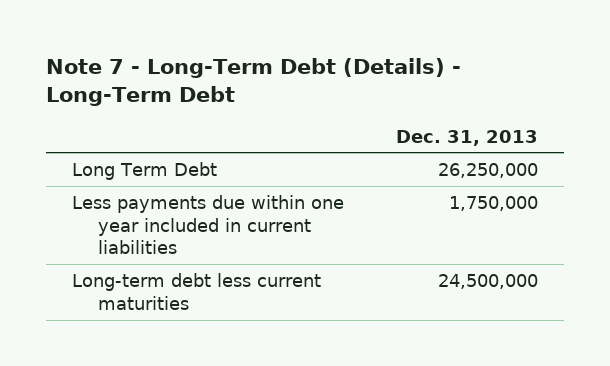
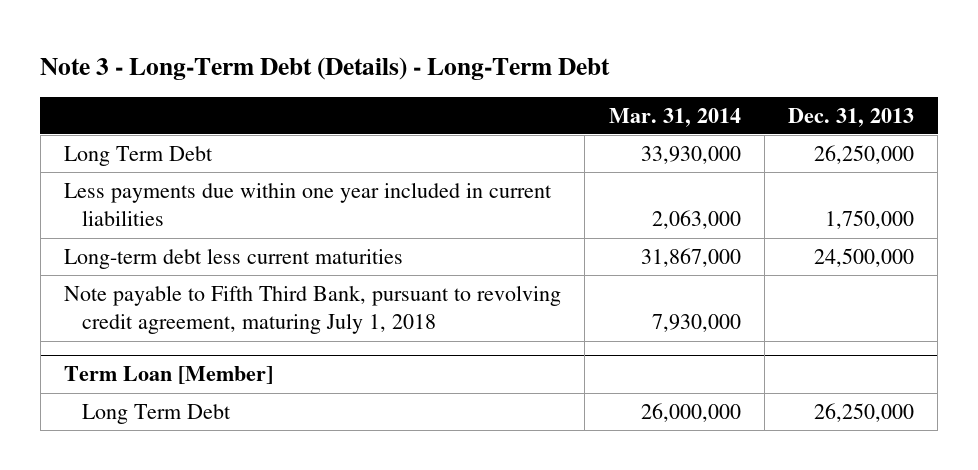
- Note 7 - Long-Term Debt (Details) - Long-Term Debt
+ Note 3 - Long-Term Debt (Details) - Long-Term Debt
- | Dec. 31, 2013
+ | Mar. 31, 2014 | Dec. 31, 2013
+ Note payable to Fifth Third Bank, pursuant to revolving credit agreement, maturing July 1, 2018 | 7,930,000 |
+ Term Loan [Member]
+ Long Term Debt | 26,000,000 | 26,250,000

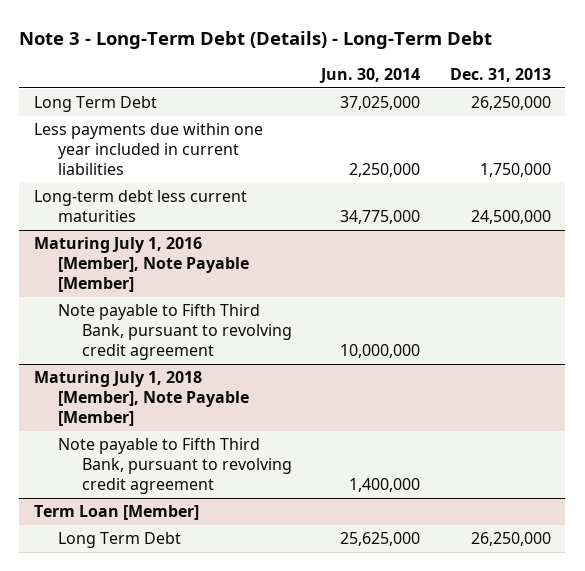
- | Mar. 31, 2014 | Dec. 31, 2013
+ | Jun. 30, 2014 | Dec. 31, 2013
- Note payable to Fifth Third Bank, pursuant to revolving credit agreement, maturing July 1, 2018 | 7,930,000 |
+ Maturing July 1, 2016 [Member], Note Payable [Member]
+ Note payable to Fifth Third Bank, pursuant to revolving credit agreement | 10,000,000 |
+ Maturing July 1, 2018 [Member], Note Payable [Member]
+ Note payable to Fifth Third Bank, pursuant to revolving credit agreement | 1,400,000 |

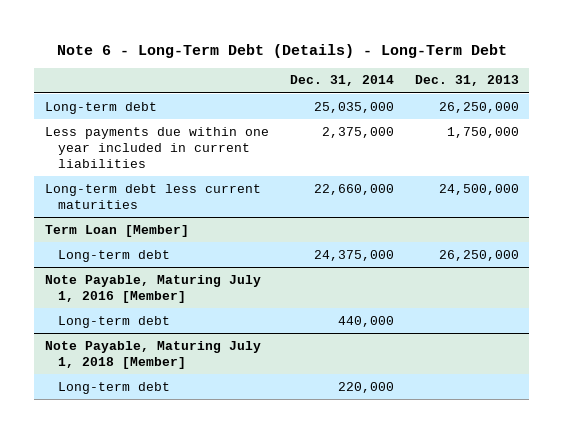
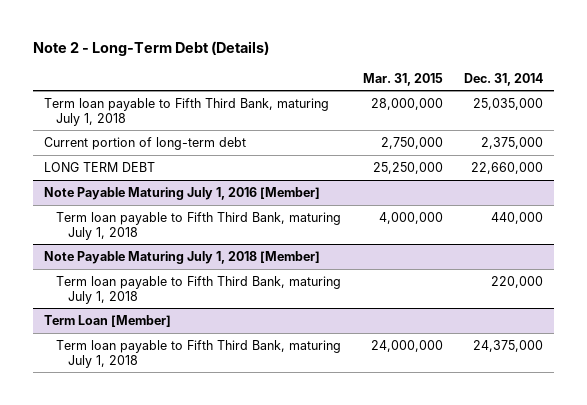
- Note 6 - Long-Term Debt (Details) - Long-Term Debt
+ Note 2 - Long-Term Debt (Details)
- | Dec. 31, 2014 | Dec. 31, 2013
+ | Mar. 31, 2015 | Dec. 31, 2014
- Long-term debt | 25,035,000 | 26,250,000
- Less payments due within one year included in current liabilities | 2,375,000 | 1,750,000
- Long-term debt less current maturities | 22,660,000 | 24,500,000
+ Term loan payable to Fifth Third Bank, maturing July 1, 2018 | 28,000,000 | 25,035,000
+ Current portion of long-term debt | 2,750,000 | 2,375,000
+ LONG TERM DEBT | 25,250,000 | 22,660,000
+ Note Payable Maturing July 1, 2016 [Member]
+ Term loan payable to Fifth Third Bank, maturing July 1, 2018 | 4,000,000 | 440,000
+ Note Payable Maturing July 1, 2018 [Member]
+ Term loan payable to Fifth Third Bank, maturing July 1, 2018 | | 220,000
@ Term Loan [Member]
- Long-term debt | 24,375,000 | 26,250,000
- Note Payable, Maturing July 1, 2016 [Member]
- Long-term debt | 440,000 |
- Note Payable, Maturing July 1, 2018 [Member]
- Long-term debt | 220,000 |
@ Term Loan [Member]
+ Term loan payable to Fifth Third Bank, maturing July 1, 2018 | 24,000,000 | 24,375,000

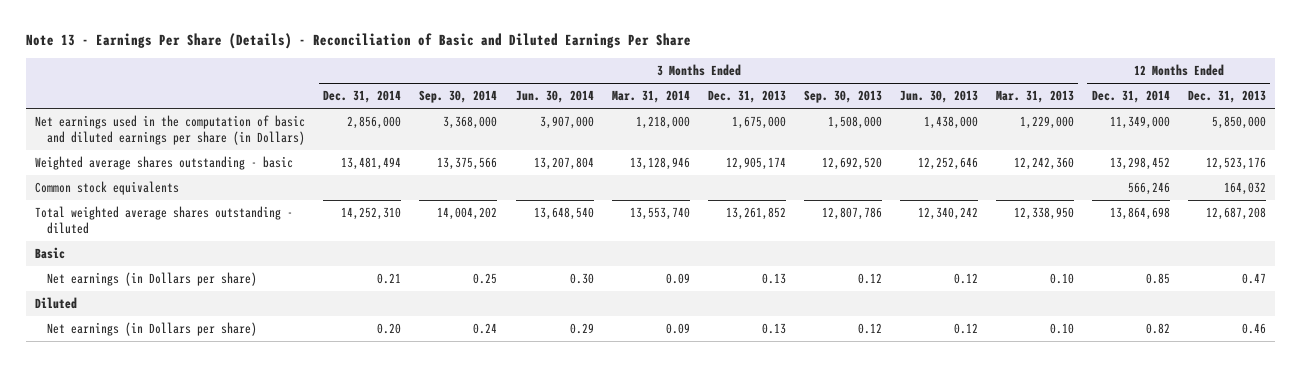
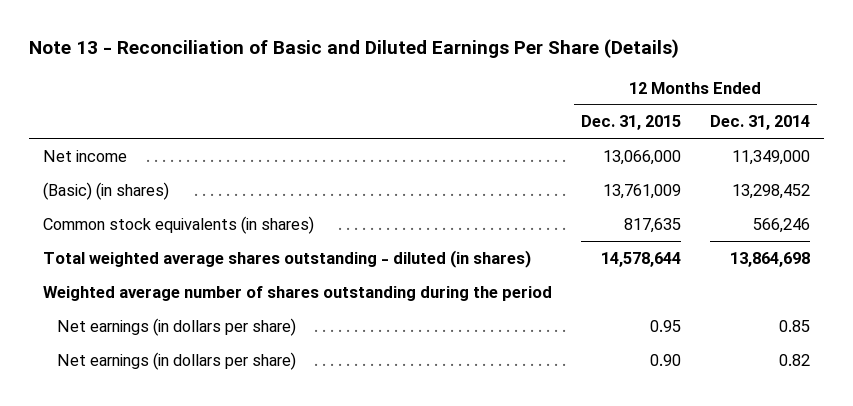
- Note 13 - Earnings Per Share (Details) - Reconciliation of Basic and Diluted Earnings Per Share
+ Note 13 - Reconciliation of Basic and Diluted Earnings Per Share (Details)
- | 3 Months Ended Dec. 31, 2014 | 3 Months Ended Sep. 30, 2014 | 3 Months Ended Jun. 30, 2014 | 3 Months Ended Mar. 31, 2014 | 3 Months Ended Dec. 31, 2013 | 3 Months Ended Sep. 30, 2013 | 3 Months Ended Jun. 30, 2013 | 3 Months Ended Mar. 31, 2013 | 12 Months Ended Dec. 31, 2014 | 12 Months Ended Dec. 31, 2013
+ | 12 Months Ended Dec. 31, 2015 | 12 Months Ended Dec. 31, 2014
- Net earnings used in the computation of basic and diluted earnings per share (in Dollars) | 2,856,000 | 3,368,000 | 3,907,000 | 1,218,000 | 1,675,000 | 1,508,000 | 1,438,000 | 1,229,000 | 11,349,000 | 5,850,000
- Weighted average shares outstanding - basic | 13,481,494 | 13,375,566 | 13,207,804 | 13,128,946 | 12,905,174 | 12,692,520 | 12,252,646 | 12,242,360 | 13,298,452 | 12,523,176
- Common stock equivalents | | | | | | | | | 566,246 | 164,032
- Total weighted average shares outstanding - diluted | 14,252,310 | 14,004,202 | 13,648,540 | 13,553,740 | 13,261,852 | 12,807,786 | 12,340,242 | 12,338,950 | 13,864,698 | 12,687,208
- Basic
- Net earnings (in Dollars per share) | 0.21 | 0.25 | 0.30 | 0.09 | 0.13 | 0.12 | 0.12 | 0.10 | 0.85 | 0.47
- Diluted
- Net earnings (in Dollars per share) | 0.20 | 0.24 | 0.29 | 0.09 | 0.13 | 0.12 | 0.12 | 0.10 | 0.82 | 0.46
+ Net income | 13,066,000 | 11,349,000
+ (Basic) (in shares) | 13,761,009 | 13,298,452
+ Common stock equivalents (in shares) | 817,635 | 566,246
+ Total weighted average shares outstanding - diluted (in shares) | 14,578,644 | 13,864,698
+ Weighted average number of shares outstanding during the period
+ Net earnings (in dollars per share) | 0.95 | 0.85
+ Net earnings (in dollars per share) | 0.90 | 0.82

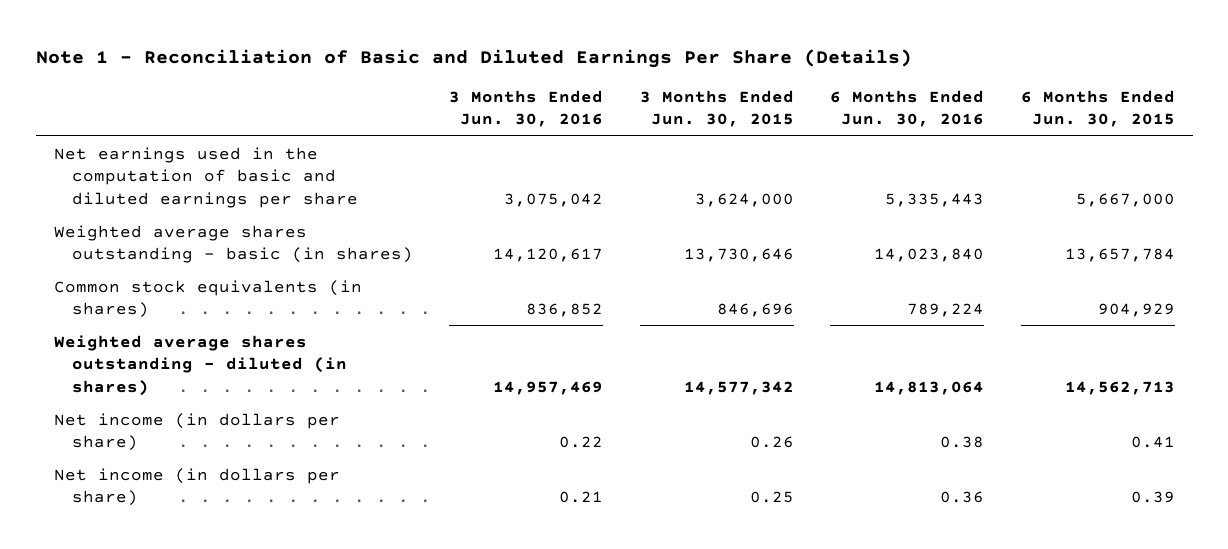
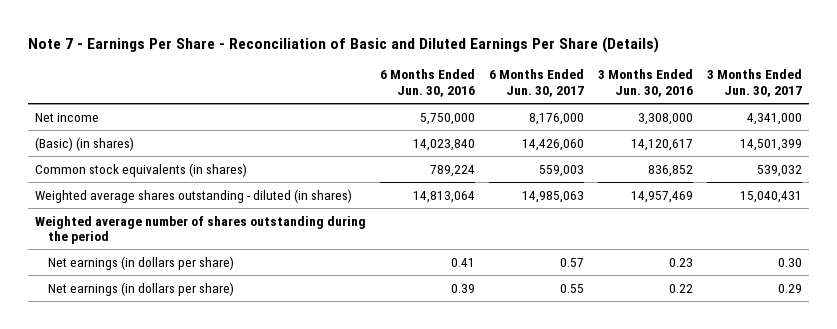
- Note 1 - Reconciliation of Basic and Diluted Earnings Per Share (Details)
+ Note 7 - Earnings Per Share - Reconciliation of Basic and Diluted Earnings Per Share (Details)
- | 3 Months Ended Jun. 30, 2016 | 3 Months Ended Jun. 30, 2015 | 6 Months Ended Jun. 30, 2016 | 6 Months Ended Jun. 30, 2015
+ | 6 Months Ended Jun. 30, 2016 | 6 Months Ended Jun. 30, 2017 | 3 Months Ended Jun. 30, 2016 | 3 Months Ended Jun. 30, 2017
- Net earnings used in the computation of basic and diluted earnings per share | 3,075,042 | 3,624,000 | 5,335,443 | 5,667,000
- Weighted average shares outstanding - basic (in shares) | 14,120,617 | 13,730,646 | 14,023,840 | 13,657,784
+ Net income | 5,750,000 | 8,176,000 | 3,308,000 | 4,341,000
+ (Basic) (in shares) | 14,023,840 | 14,426,060 | 14,120,617 | 14,501,399
- Net income (in dollars per share) | 0.22 | 0.26 | 0.38 | 0.41
- Net income (in dollars per share) | 0.21 | 0.25 | 0.36 | 0.39
+ Weighted average number of shares outstanding during the period
+ Net earnings (in dollars per share) | 0.41 | 0.57 | 0.23 | 0.30
+ Net earnings (in dollars per share) | 0.39 | 0.55 | 0.22 | 0.29

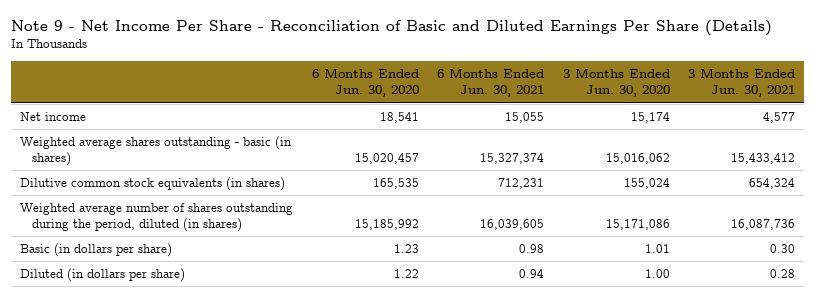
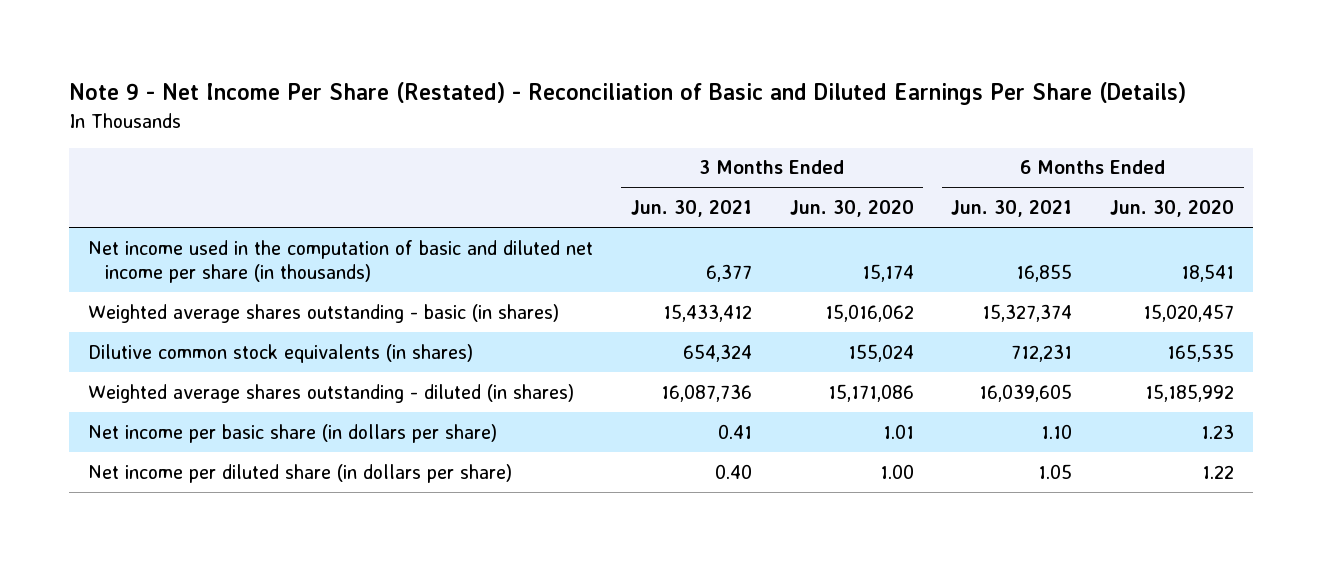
- Note 9 - Net Income Per Share - Reconciliation of Basic and Diluted Earnings Per Share (Details)
+ Note 9 - Net Income Per Share (Restated) - Reconciliation of Basic and Diluted Earnings Per Share (Details)
- | 6 Months Ended Jun. 30, 2020 | 6 Months Ended Jun. 30, 2021 | 3 Months Ended Jun. 30, 2020 | 3 Months Ended Jun. 30, 2021
+ | 3 Months Ended Jun. 30, 2021 | 3 Months Ended Jun. 30, 2020 | 6 Months Ended Jun. 30, 2021 | 6 Months Ended Jun. 30, 2020
- Net income | 18,541 | 15,055 | 15,174 | 4,577
+ Net income used in the computation of basic and diluted net income per share (in thousands) | 6,377 | 15,174 | 16,855 | 18,541
- Weighted average number of shares outstanding during the period, diluted (in shares) | 15,185,992 | 16,039,605 | 15,171,086 | 16,087,736
- Basic (in dollars per share) | 1.23 | 0.98 | 1.01 | 0.30
- Diluted (in dollars per share) | 1.22 | 0.94 | 1.00 | 0.28
+ Weighted average shares outstanding - diluted (in shares) | 16,087,736 | 15,171,086 | 16,039,605 | 15,185,992
+ Net income per basic share (in dollars per share) | 0.41 | 1.01 | 1.10 | 1.23
+ Net income per diluted share (in dollars per share) | 0.40 | 1.00 | 1.05 | 1.22

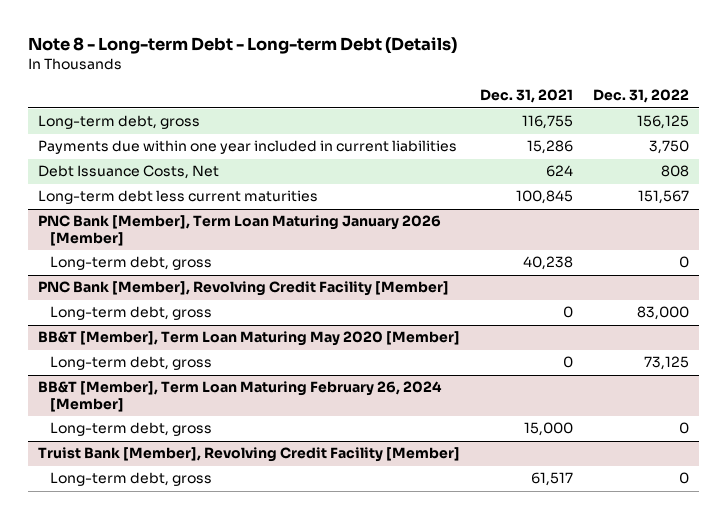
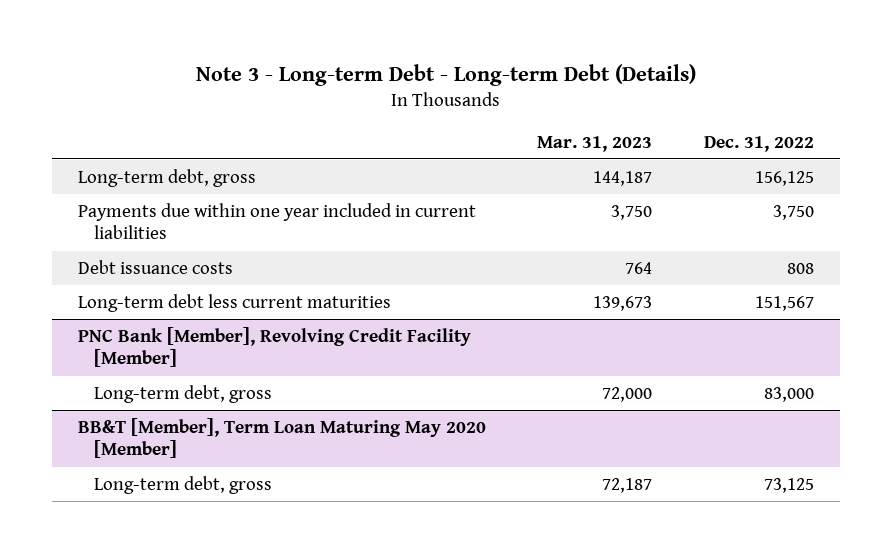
- Note 8 - Long-term Debt - Long-term Debt (Details)
+ Note 3 - Long-term Debt - Long-term Debt (Details)
- | Dec. 31, 2021 | Dec. 31, 2022
+ | Mar. 31, 2023 | Dec. 31, 2022
- Debt Issuance Costs, Net | 624 | 808
+ Debt issuance costs | 764 | 808
- PNC Bank [Member], Term Loan Maturing January 2026 [Member]
- Long-term debt, gross | 40,238 | 0
- BB&T [Member], Term Loan Maturing February 26, 2024 [Member]
- Long-term debt, gross | 15,000 | 0
- Truist Bank [Member], Revolving Credit Facility [Member]
- Long-term debt, gross | 61,517 | 0

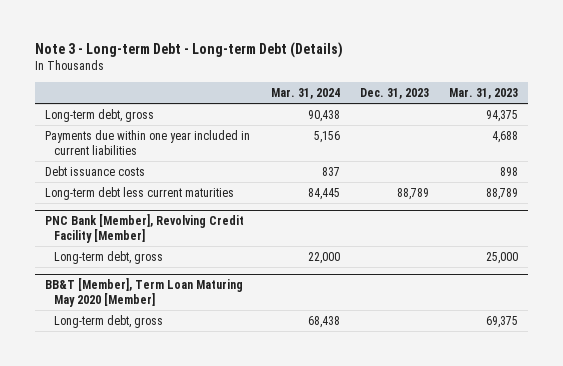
- | Mar. 31, 2023 | Dec. 31, 2022
+ | Mar. 31, 2024 | Dec. 31, 2023 | Mar. 31, 2023
- Long-term debt, gross | 144,187 | 156,125
- Payments due within one year included in current liabilities | 3,750 | 3,750
- Debt issuance costs | 764 | 808
- Long-term debt less current maturities | 139,673 | 151,567
+ Long-term debt, gross | 90,438 | | 94,375
+ Payments due within one year included in current liabilities | 5,156 | | 4,688
+ Debt issuance costs | 837 | | 898
+ Long-term debt less current maturities | 84,445 | 88,789 | 88,789
@ PNC Bank [Member], Revolving Credit Facility [Member]
- Long-term debt, gross | 72,000 | 83,000
+ Long-term debt, gross | 22,000 | | 25,000
@ BB&T [Member], Term Loan Maturing May 2020 [Member]
- Long-term debt, gross | 72,187 | 73,125
+ Long-term debt, gross | 68,438 | | 69,375

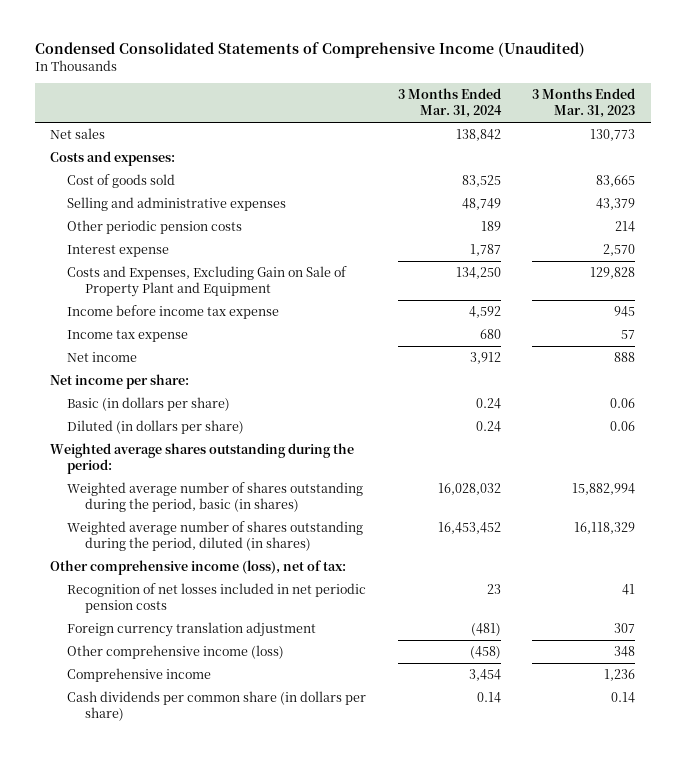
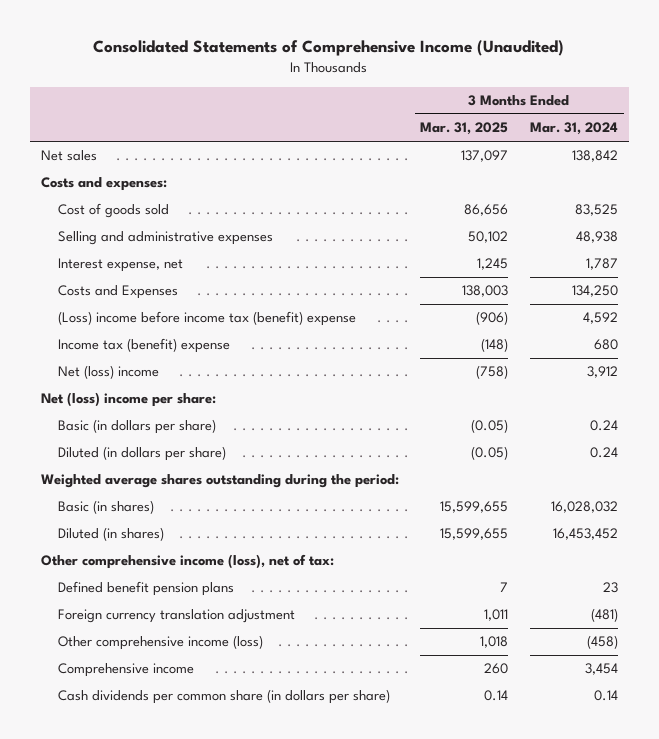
- Condensed Consolidated Statements of Comprehensive Income (Unaudited)
+ Consolidated Statements of Comprehensive Income (Unaudited)
- | 3 Months Ended Mar. 31, 2024 | 3 Months Ended Mar. 31, 2023
+ | 3 Months Ended Mar. 31, 2025 | 3 Months Ended Mar. 31, 2024
- Selling and administrative expenses | 48,749 | 43,379
- Other periodic pension costs | 189 | 214
- Interest expense | 1,787 | 2,570
- Costs and Expenses, Excluding Gain on Sale of Property Plant and Equipment | 134,250 | 129,828
- Income before income tax expense | 4,592 | 945
- Income tax expense | 680 | 57
- Net income | 3,912 | 888
- Net income per share:
+ Selling and administrative expenses | 50,102 | 48,938
+ Interest expense, net | 1,245 | 1,787
+ Costs and Expenses | 138,003 | 134,250
+ (Loss) income before income tax (benefit) expense | (906) | 4,592
+ Income tax (benefit) expense | (148) | 680
+ Net (loss) income | (758) | 3,912
+ Net (loss) income per share:
- Weighted average number of shares outstanding during the period, basic (in shares) | 16,028,032 | 15,882,994
- Weighted average number of shares outstanding during the period, diluted (in shares) | 16,453,452 | 16,118,329
+ Basic (in shares) | 15,599,655 | 16,028,032
+ Diluted (in shares) | 15,599,655 | 16,453,452
- Recognition of net losses included in net periodic pension costs | 23 | 41
+ Defined benefit pension plans | 7 | 23

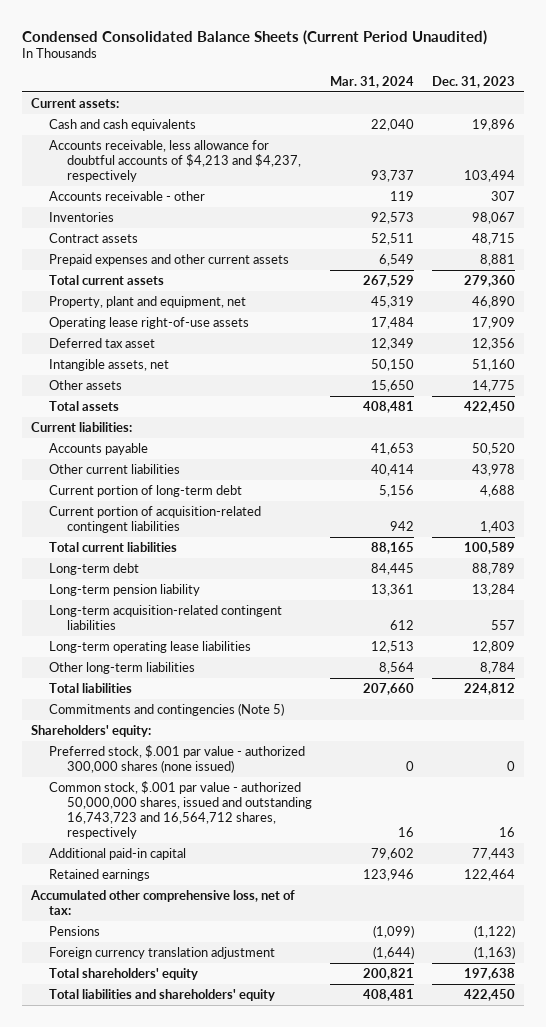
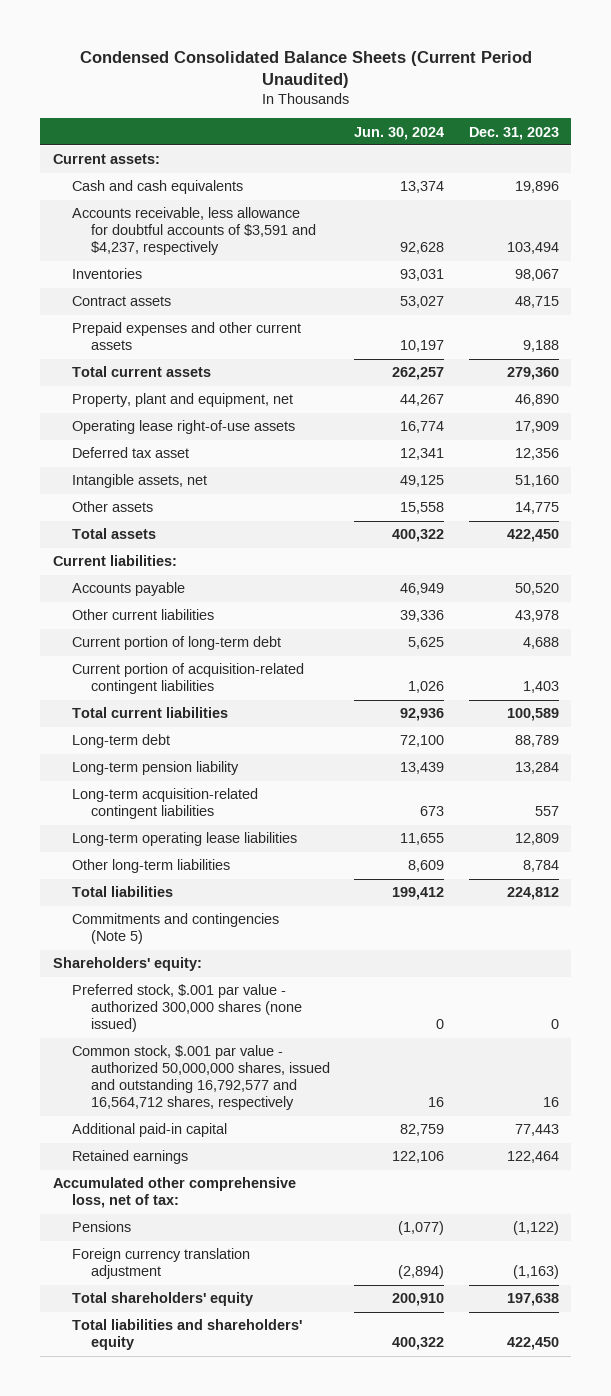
- | Mar. 31, 2024 | Dec. 31, 2023
+ | Jun. 30, 2024 | Dec. 31, 2023
- Accounts receivable, less allowance for doubtful accounts of $4,213 and $4,237, respectively | 93,737 | 103,494
- Accounts receivable - other | 119 | 307
+ Accounts receivable, less allowance for doubtful accounts of $3,591 and $4,237, respectively | 92,628 | 103,494
- Prepaid expenses and other current assets | 6,549 | 8,881
+ Prepaid expenses and other current assets | 10,197 | 9,188
- Common stock, $.001 par value - authorized 50,000,000 shares, issued and outstanding 16,743,723 and 16,564,712 shares, respectively | 16 | 16
+ Common stock, $.001 par value - authorized 50,000,000 shares, issued and outstanding 16,792,577 and 16,564,712 shares, respectively | 16 | 16

